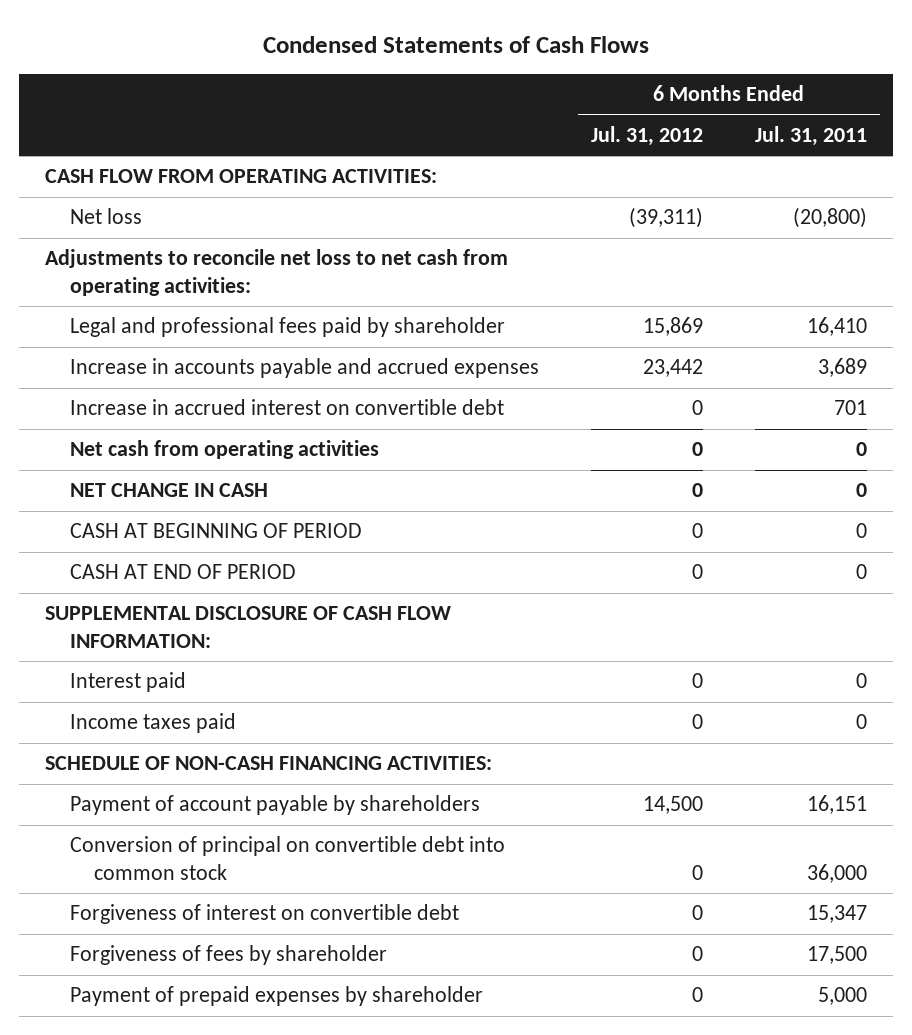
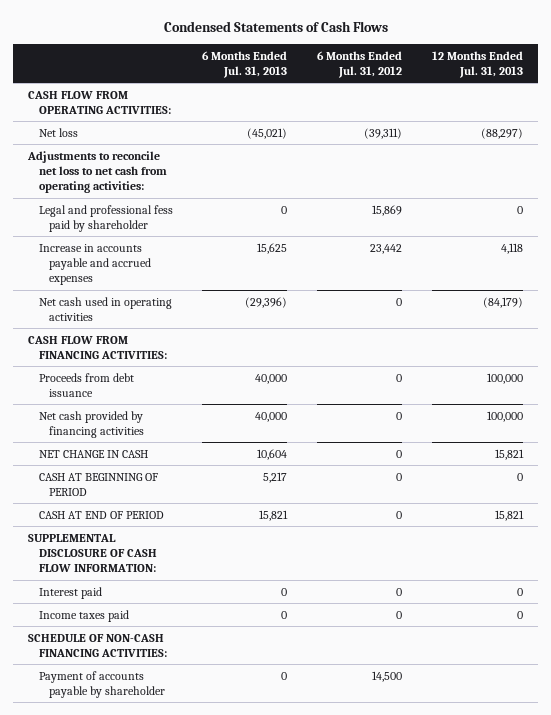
- | 6 Months Ended Jul. 31, 2012 | 6 Months Ended Jul. 31, 2011
+ | 6 Months Ended Jul. 31, 2013 | 6 Months Ended Jul. 31, 2012 | 12 Months Ended Jul. 31, 2013
- Legal and professional fees paid by shareholder | 15,869 | 16,410
+ Legal and professional fess paid by shareholder | 0 | 15,869 | 0
- Increase in accrued interest on convertible debt | 0 | 701
- Net cash from operating activities | 0 | 0
+ Net cash used in operating activities | (29,396) | 0 | (84,179)
+ CASH FLOW FROM FINANCING ACTIVITIES:
+ Proceeds from debt issuance | 40,000 | 0 | 100,000
+ Net cash provided by financing activities | 40,000 | 0 | 100,000
- Payment of account payable by shareholders | 14,500 | 16,151
- Conversion of principal on convertible debt into common stock | 0 | 36,000
- Forgiveness of interest on convertible debt | 0 | 15,347
- Forgiveness of fees by shareholder | 0 | 17,500
- Payment of prepaid expenses by shareholder | 0 | 5,000
+ Payment of accounts payable by shareholder | 0 | 14,500 |

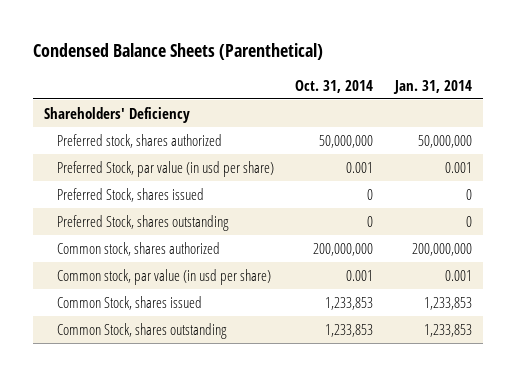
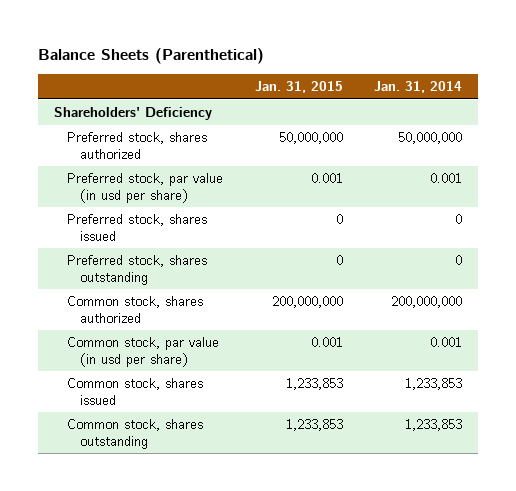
- Condensed Balance Sheets (Parenthetical)
+ Balance Sheets (Parenthetical)
- | Oct. 31, 2014 | Jan. 31, 2014
+ | Jan. 31, 2015 | Jan. 31, 2014
- Preferred Stock, par value (in usd per share) | 0.001 | 0.001
- Preferred Stock, shares issued | 0 | 0
- Preferred Stock, shares outstanding | 0 | 0
+ Preferred stock, par value (in usd per share) | 0.001 | 0.001
+ Preferred stock, shares issued | 0 | 0
+ Preferred stock, shares outstanding | 0 | 0
- Common Stock, shares issued | 1,233,853 | 1,233,853
- Common Stock, shares outstanding | 1,233,853 | 1,233,853
+ Common stock, shares issued | 1,233,853 | 1,233,853
+ Common stock, shares outstanding | 1,233,853 | 1,233,853

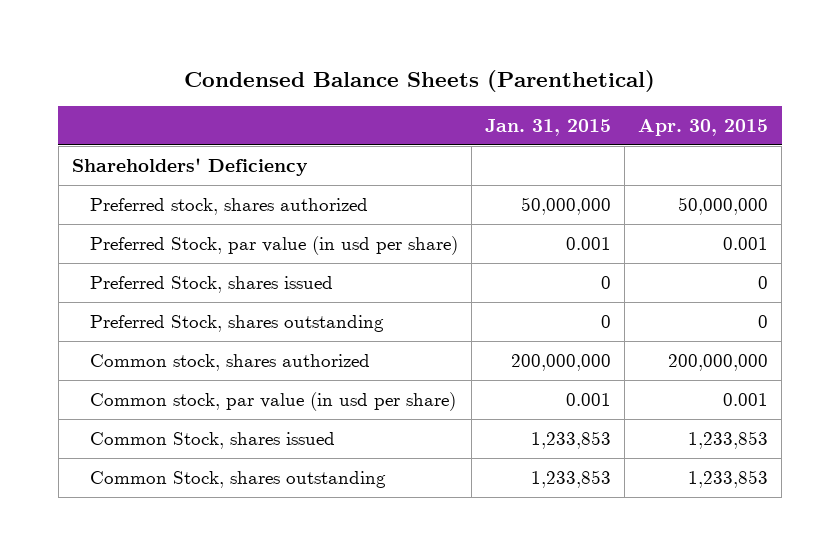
- Balance Sheets (Parenthetical)
+ Condensed Balance Sheets (Parenthetical)
- | Jan. 31, 2015 | Jan. 31, 2014
+ | Jan. 31, 2015 | Apr. 30, 2015
- Preferred stock, par value (in usd per share) | 0.001 | 0.001
- Preferred stock, shares issued | 0 | 0
- Preferred stock, shares outstanding | 0 | 0
+ Preferred Stock, par value (in usd per share) | 0.001 | 0.001
+ Preferred Stock, shares issued | 0 | 0
+ Preferred Stock, shares outstanding | 0 | 0
- Common stock, shares issued | 1,233,853 | 1,233,853
- Common stock, shares outstanding | 1,233,853 | 1,233,853
+ Common Stock, shares issued | 1,233,853 | 1,233,853
+ Common Stock, shares outstanding | 1,233,853 | 1,233,853

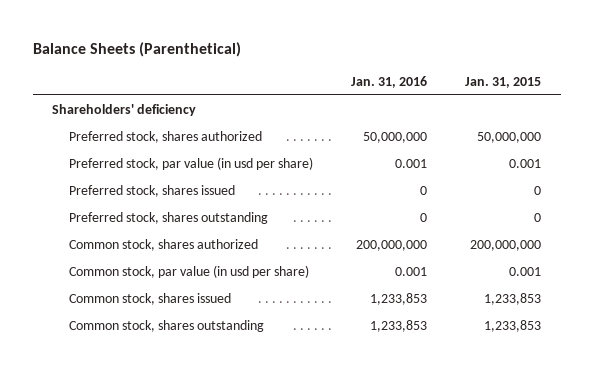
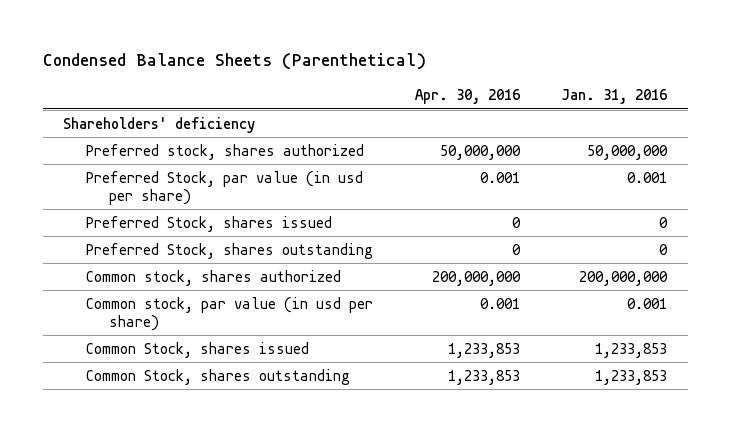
- Balance Sheets (Parenthetical)
+ Condensed Balance Sheets (Parenthetical)
- | Jan. 31, 2016 | Jan. 31, 2015
+ | Apr. 30, 2016 | Jan. 31, 2016
- Preferred stock, par value (in usd per share) | 0.001 | 0.001
- Preferred stock, shares issued | 0 | 0
- Preferred stock, shares outstanding | 0 | 0
+ Preferred Stock, par value (in usd per share) | 0.001 | 0.001
+ Preferred Stock, shares issued | 0 | 0
+ Preferred Stock, shares outstanding | 0 | 0
- Common stock, shares issued | 1,233,853 | 1,233,853
- Common stock, shares outstanding | 1,233,853 | 1,233,853
+ Common Stock, shares issued | 1,233,853 | 1,233,853
+ Common Stock, shares outstanding | 1,233,853 | 1,233,853

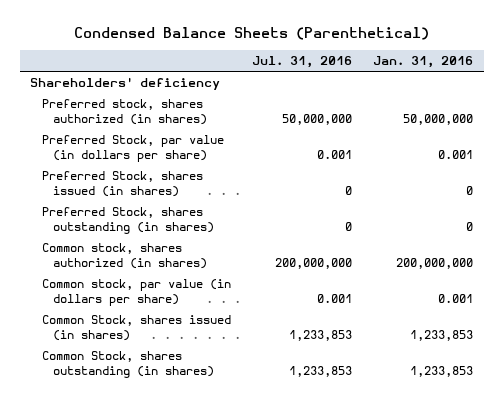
- | Apr. 30, 2016 | Jan. 31, 2016
+ | Jul. 31, 2016 | Jan. 31, 2016
- Preferred stock, shares authorized | 50,000,000 | 50,000,000
- Preferred Stock, par value (in usd per share) | 0.001 | 0.001
- Preferred Stock, shares issued | 0 | 0
- Preferred Stock, shares outstanding | 0 | 0
- Common stock, shares authorized | 200,000,000 | 200,000,000
- Common stock, par value (in usd per share) | 0.001 | 0.001
- Common Stock, shares issued | 1,233,853 | 1,233,853
- Common Stock, shares outstanding | 1,233,853 | 1,233,853
+ Preferred stock, shares authorized (in shares) | 50,000,000 | 50,000,000
+ Preferred Stock, par value (in dollars per share) | 0.001 | 0.001
+ Preferred Stock, shares issued (in shares) | 0 | 0
+ Preferred Stock, shares outstanding (in shares) | 0 | 0
+ Common stock, shares authorized (in shares) | 200,000,000 | 200,000,000
+ Common stock, par value (in dollars per share) | 0.001 | 0.001
+ Common Stock, shares issued (in shares) | 1,233,853 | 1,233,853
+ Common Stock, shares outstanding (in shares) | 1,233,853 | 1,233,853

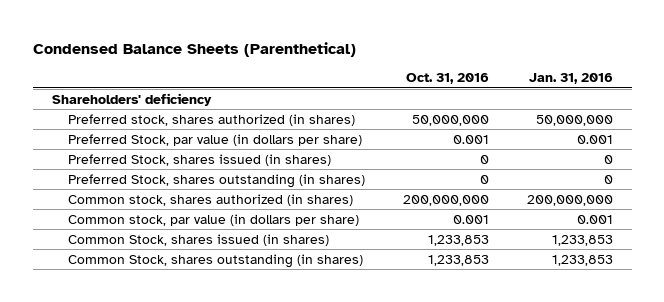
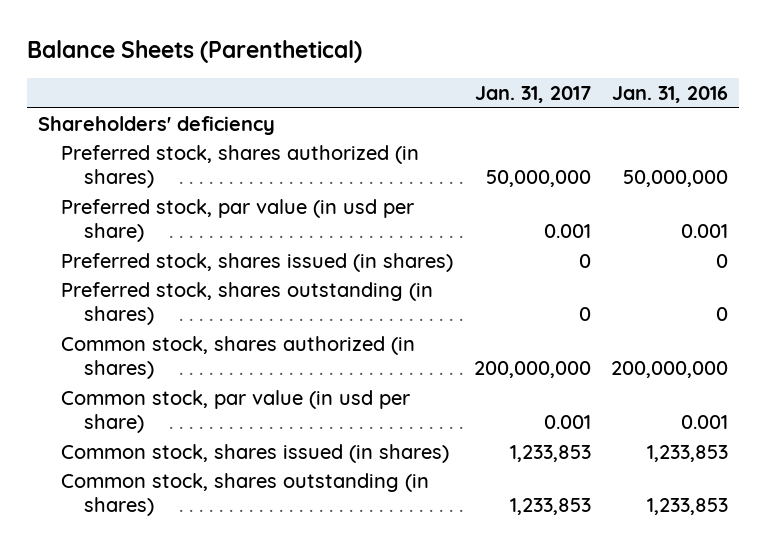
- Condensed Balance Sheets (Parenthetical)
+ Balance Sheets (Parenthetical)
- | Oct. 31, 2016 | Jan. 31, 2016
+ | Jan. 31, 2017 | Jan. 31, 2016
- Preferred Stock, par value (in dollars per share) | 0.001 | 0.001
- Preferred Stock, shares issued (in shares) | 0 | 0
- Preferred Stock, shares outstanding (in shares) | 0 | 0
+ Preferred stock, par value (in usd per share) | 0.001 | 0.001
+ Preferred stock, shares issued (in shares) | 0 | 0
+ Preferred stock, shares outstanding (in shares) | 0 | 0
- Common stock, par value (in dollars per share) | 0.001 | 0.001
- Common Stock, shares issued (in shares) | 1,233,853 | 1,233,853
- Common Stock, shares outstanding (in shares) | 1,233,853 | 1,233,853
+ Common stock, par value (in usd per share) | 0.001 | 0.001
+ Common stock, shares issued (in shares) | 1,233,853 | 1,233,853
+ Common stock, shares outstanding (in shares) | 1,233,853 | 1,233,853

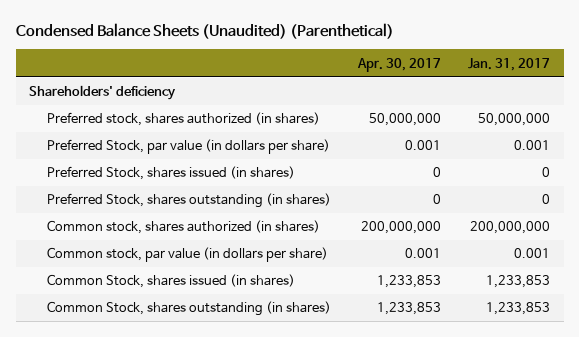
- Balance Sheets (Parenthetical)
+ Condensed Balance Sheets (Unaudited) (Parenthetical)
- | Jan. 31, 2017 | Jan. 31, 2016
+ | Apr. 30, 2017 | Jan. 31, 2017
- Preferred stock, par value (in usd per share) | 0.001 | 0.001
- Preferred stock, shares issued (in shares) | 0 | 0
- Preferred stock, shares outstanding (in shares) | 0 | 0
+ Preferred Stock, par value (in dollars per share) | 0.001 | 0.001
+ Preferred Stock, shares issued (in shares) | 0 | 0
+ Preferred Stock, shares outstanding (in shares) | 0 | 0
- Common stock, par value (in usd per share) | 0.001 | 0.001
- Common stock, shares issued (in shares) | 1,233,853 | 1,233,853
- Common stock, shares outstanding (in shares) | 1,233,853 | 1,233,853
+ Common stock, par value (in dollars per share) | 0.001 | 0.001
+ Common Stock, shares issued (in shares) | 1,233,853 | 1,233,853
+ Common Stock, shares outstanding (in shares) | 1,233,853 | 1,233,853

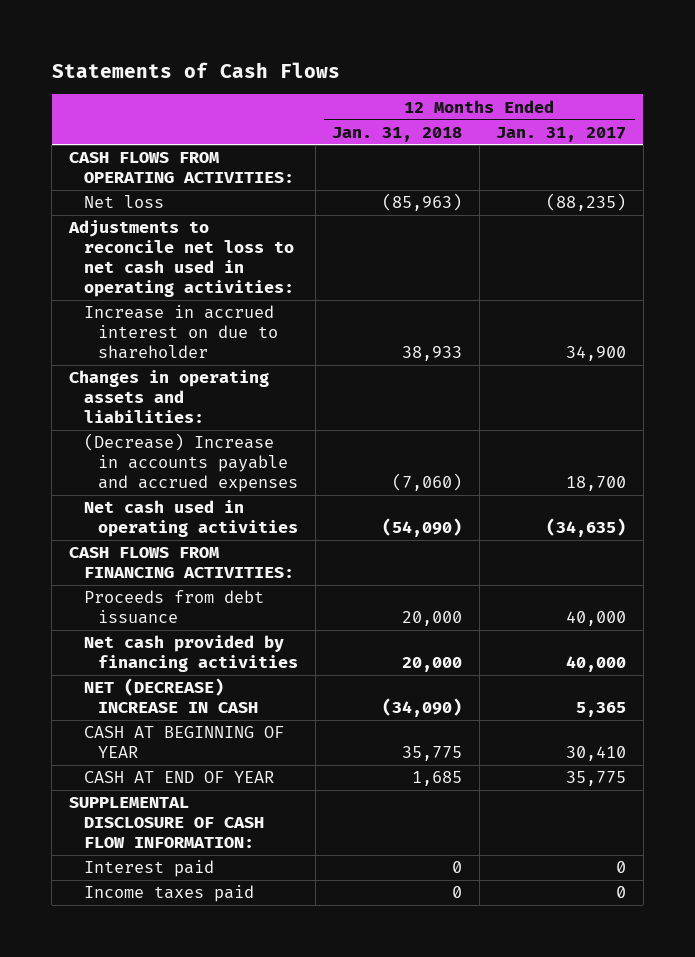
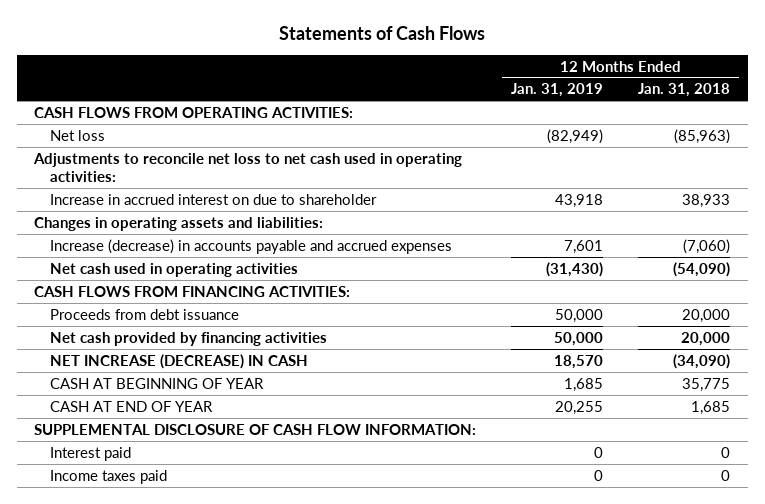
- | 12 Months Ended Jan. 31, 2018 | 12 Months Ended Jan. 31, 2017
+ | 12 Months Ended Jan. 31, 2019 | 12 Months Ended Jan. 31, 2018
- (Decrease) Increase in accounts payable and accrued expenses | (7,060) | 18,700
+ Increase (decrease) in accounts payable and accrued expenses | 7,601 | (7,060)
- NET (DECREASE) INCREASE IN CASH | (34,090) | 5,365
+ NET INCREASE (DECREASE) IN CASH | 18,570 | (34,090)

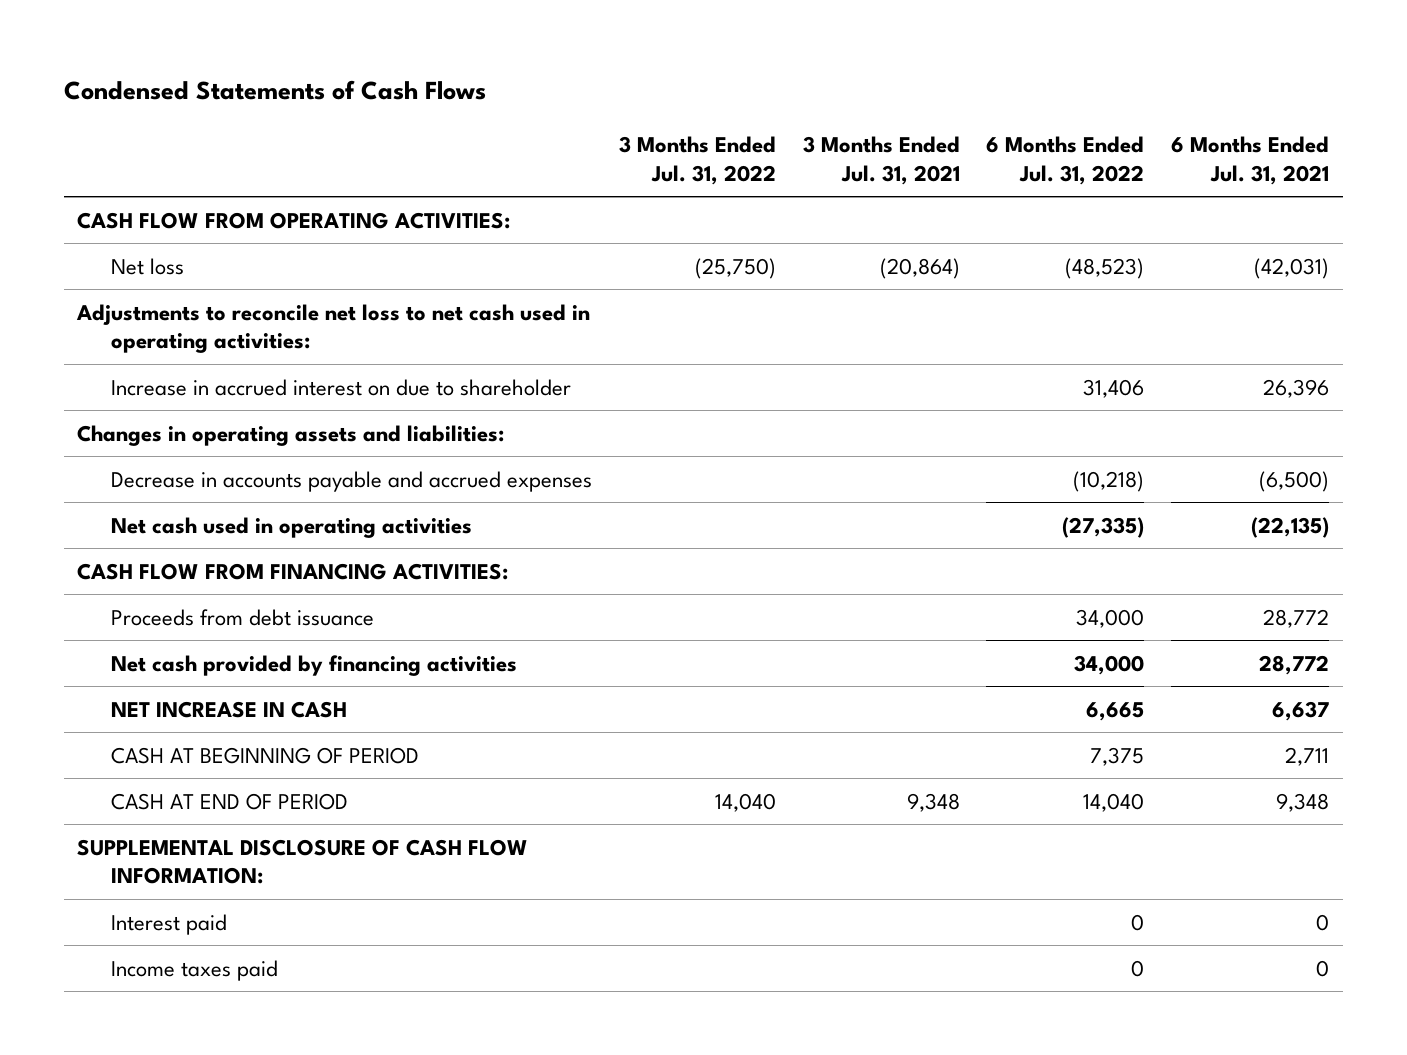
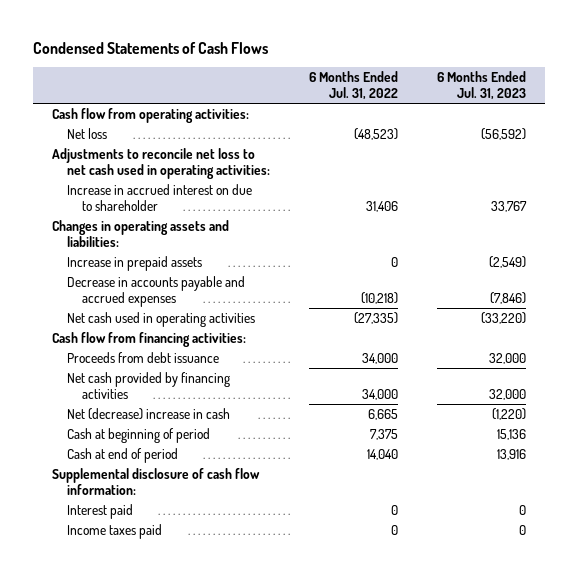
- | 3 Months Ended Jul. 31, 2022 | 3 Months Ended Jul. 31, 2021 | 6 Months Ended Jul. 31, 2022 | 6 Months Ended Jul. 31, 2021
+ | 6 Months Ended Jul. 31, 2022 | 6 Months Ended Jul. 31, 2023
- CASH FLOW FROM OPERATING ACTIVITIES:
+ Cash flow from operating activities:
+ Increase in prepaid assets | 0 | (2,549)
- CASH FLOW FROM FINANCING ACTIVITIES:
+ Cash flow from financing activities:
- NET INCREASE IN CASH | | | 6,665 | 6,637
- CASH AT BEGINNING OF PERIOD | | | 7,375 | 2,711
- CASH AT END OF PERIOD | 14,040 | 9,348 | 14,040 | 9,348
- SUPPLEMENTAL DISCLOSURE OF CASH FLOW INFORMATION:
+ Net (decrease) increase in cash | 6,665 | (1,220)
+ Cash at beginning of period | 7,375 | 15,136
+ Cash at end of period | 14,040 | 13,916
+ Supplemental disclosure of cash flow information:

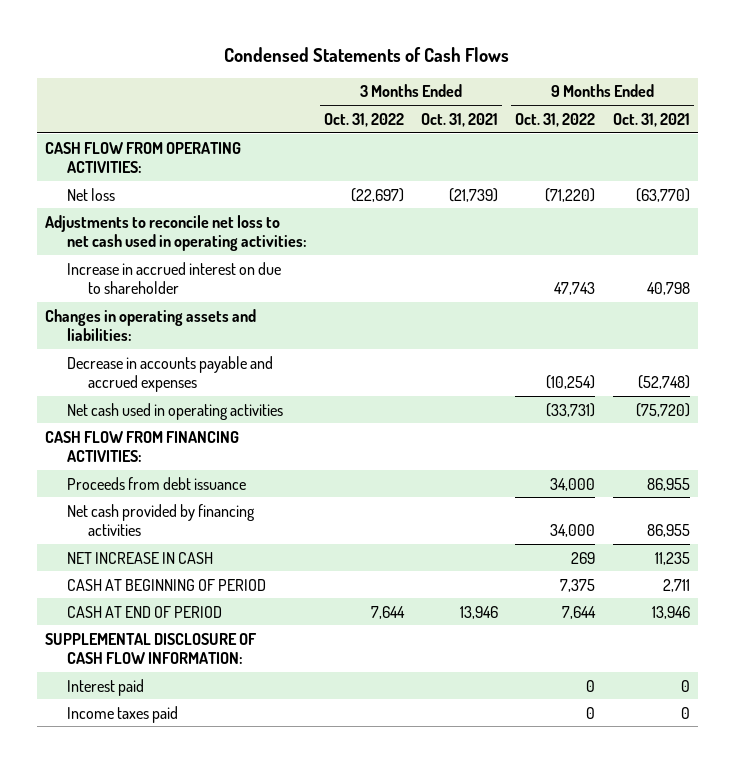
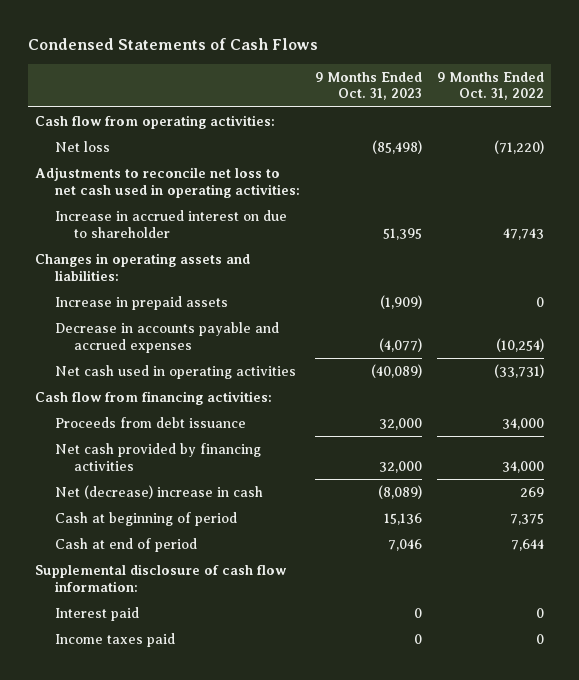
- | 3 Months Ended Oct. 31, 2022 | 3 Months Ended Oct. 31, 2021 | 9 Months Ended Oct. 31, 2022 | 9 Months Ended Oct. 31, 2021
+ | 9 Months Ended Oct. 31, 2023 | 9 Months Ended Oct. 31, 2022
- CASH FLOW FROM OPERATING ACTIVITIES:
+ Cash flow from operating activities:
+ Increase in prepaid assets | (1,909) | 0
- CASH FLOW FROM FINANCING ACTIVITIES:
+ Cash flow from financing activities:
- NET INCREASE IN CASH | | | 269 | 11,235
- CASH AT BEGINNING OF PERIOD | | | 7,375 | 2,711
- CASH AT END OF PERIOD | 7,644 | 13,946 | 7,644 | 13,946
- SUPPLEMENTAL DISCLOSURE OF CASH FLOW INFORMATION:
+ Net (decrease) increase in cash | (8,089) | 269
+ Cash at beginning of period | 15,136 | 7,375
+ Cash at end of period | 7,046 | 7,644
+ Supplemental disclosure of cash flow information:

